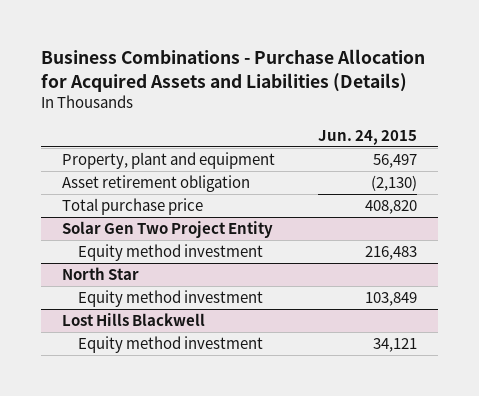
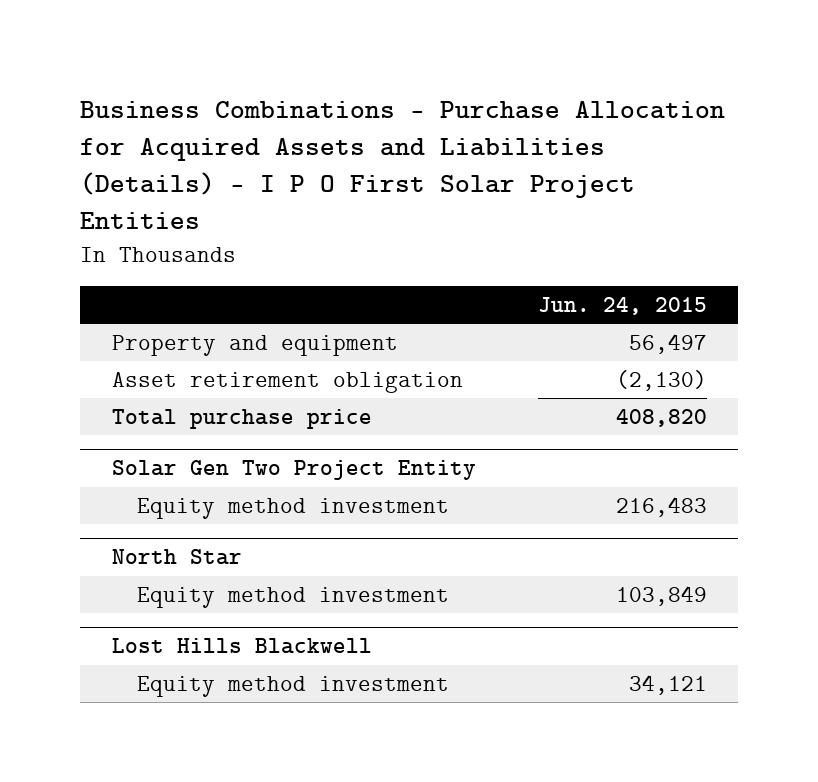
- Business Combinations - Purchase Allocation for Acquired Assets and Liabilities (Details)
+ Business Combinations - Purchase Allocation for Acquired Assets and Liabilities (Details) - I P O First Solar Project Entities
- Property, plant and equipment | 56,497
+ Property and equipment | 56,497

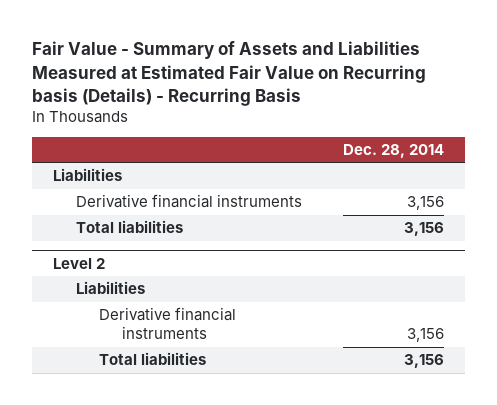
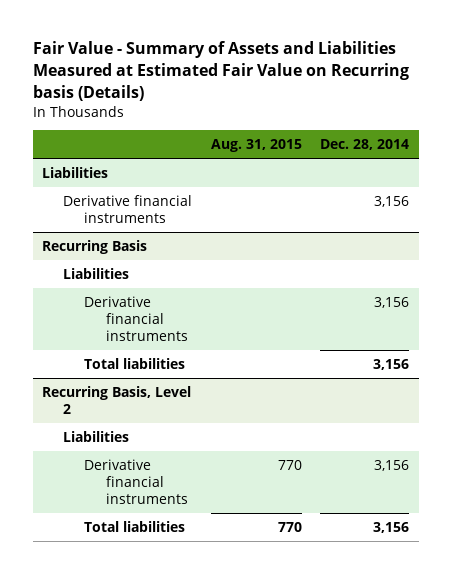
- Fair Value - Summary of Assets and Liabilities Measured at Estimated Fair Value on Recurring basis (Details) - Recurring Basis
+ Fair Value - Summary of Assets and Liabilities Measured at Estimated Fair Value on Recurring basis (Details)
- | Dec. 28, 2014
+ | Aug. 31, 2015 | Dec. 28, 2014
+ Recurring Basis
+ Liabilities
+ Derivative financial instruments | | 3,156
- Level 2
+ Recurring Basis, Level 2

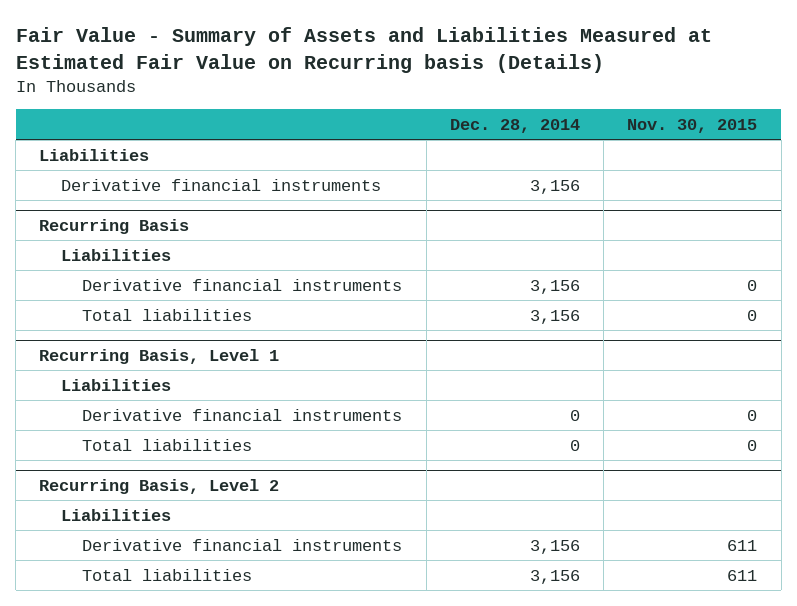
- | Aug. 31, 2015 | Dec. 28, 2014
+ | Dec. 28, 2014 | Nov. 30, 2015
+ Recurring Basis, Level 1
+ Liabilities
+ Derivative financial instruments | 0 | 0
+ Total liabilities | 0 | 0

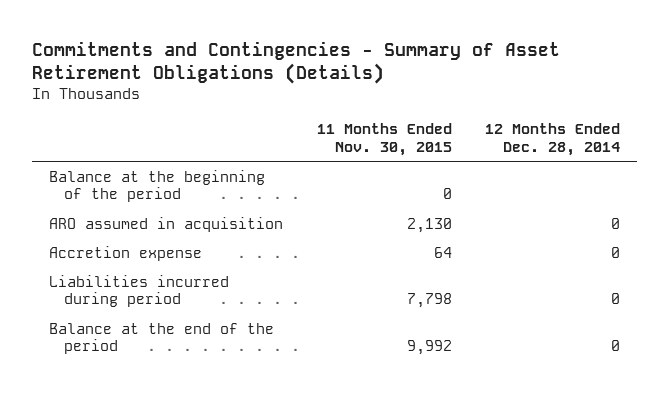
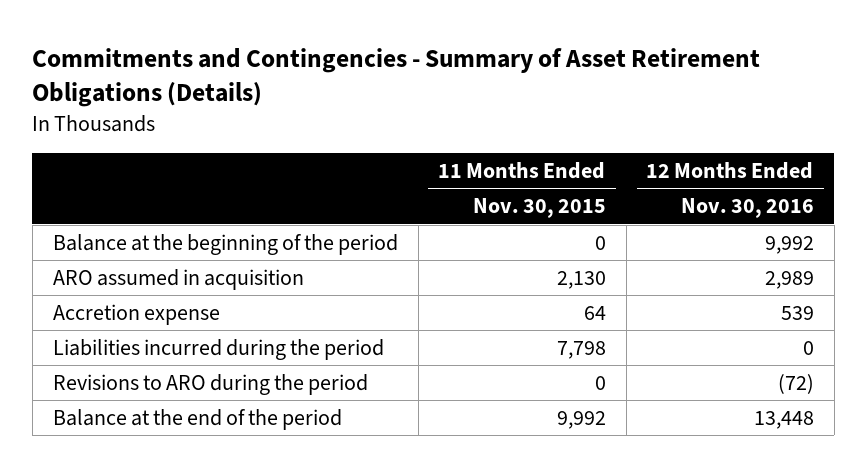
- | 11 Months Ended Nov. 30, 2015 | 12 Months Ended Dec. 28, 2014
+ | 11 Months Ended Nov. 30, 2015 | 12 Months Ended Nov. 30, 2016
- Liabilities incurred during period | 7,798 | 0
+ Liabilities incurred during the period | 7,798 | 0
+ Revisions to ARO during the period | 0 | (72)

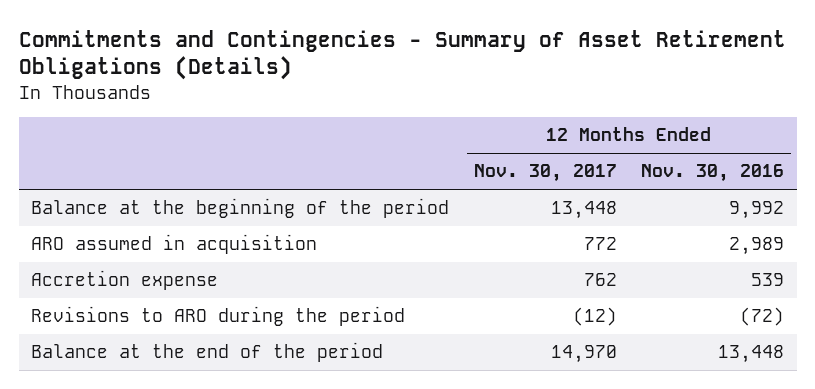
- | 11 Months Ended Nov. 30, 2015 | 12 Months Ended Nov. 30, 2016
+ | 12 Months Ended Nov. 30, 2017 | 12 Months Ended Nov. 30, 2016
- Liabilities incurred during the period | 7,798 | 0

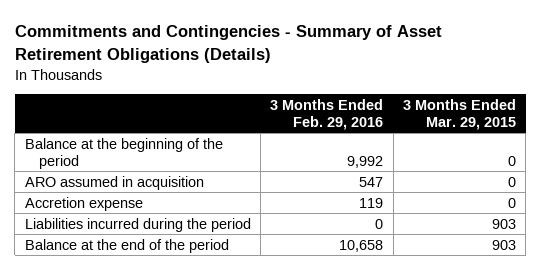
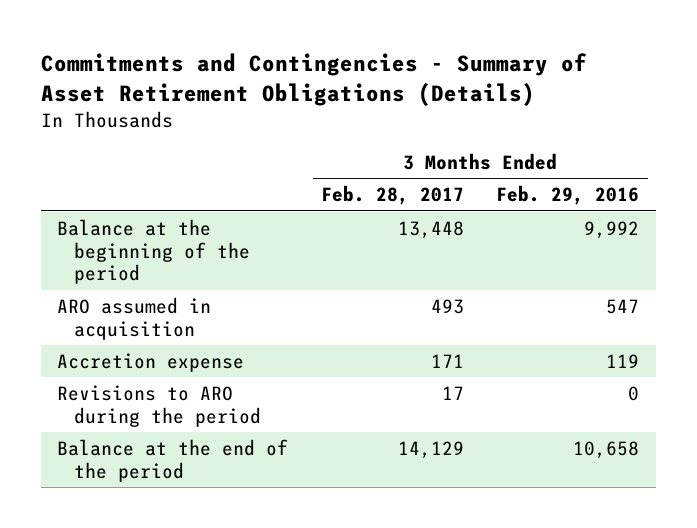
- | 3 Months Ended Feb. 29, 2016 | 3 Months Ended Mar. 29, 2015
+ | 3 Months Ended Feb. 28, 2017 | 3 Months Ended Feb. 29, 2016
- Liabilities incurred during the period | 0 | 903
+ Revisions to ARO during the period | 17 | 0

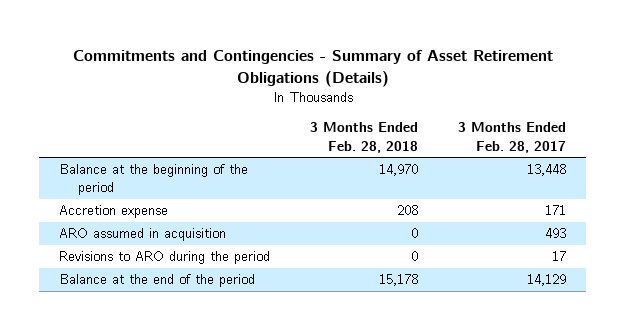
- | 3 Months Ended Feb. 28, 2017 | 3 Months Ended Feb. 29, 2016
+ | 3 Months Ended Feb. 28, 2018 | 3 Months Ended Feb. 28, 2017
moved down: ARO assumed in acquisition | 0 | 493

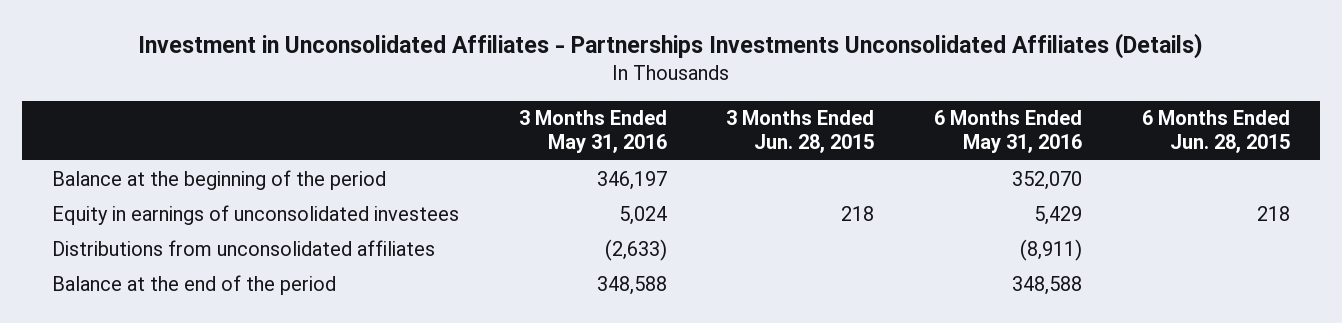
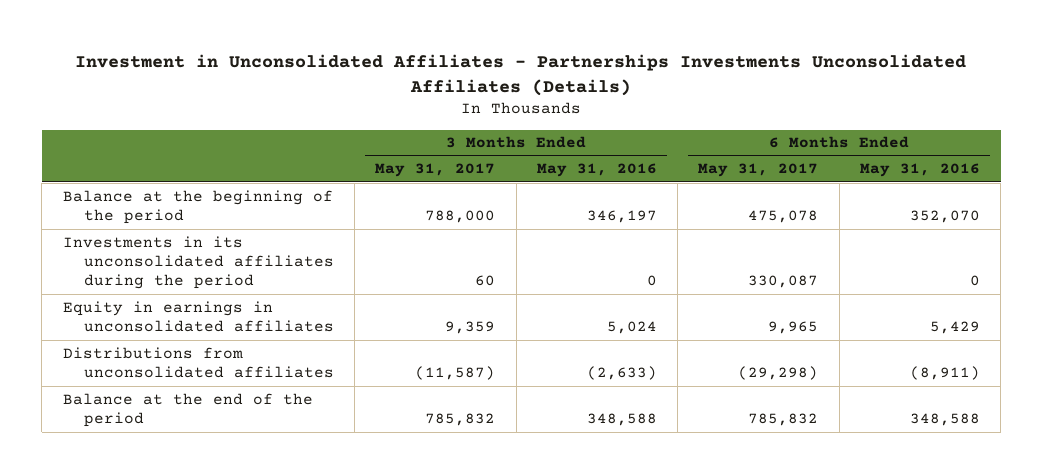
- | 3 Months Ended May 31, 2016 | 3 Months Ended Jun. 28, 2015 | 6 Months Ended May 31, 2016 | 6 Months Ended Jun. 28, 2015
+ | 3 Months Ended May 31, 2017 | 3 Months Ended May 31, 2016 | 6 Months Ended May 31, 2017 | 6 Months Ended May 31, 2016
- Equity in earnings of unconsolidated investees | 5,024 | 218 | 5,429 | 218
+ Investments in its unconsolidated affiliates during the period | 60 | 0 | 330,087 | 0
+ Equity in earnings in unconsolidated affiliates | 9,359 | 5,024 | 9,965 | 5,429

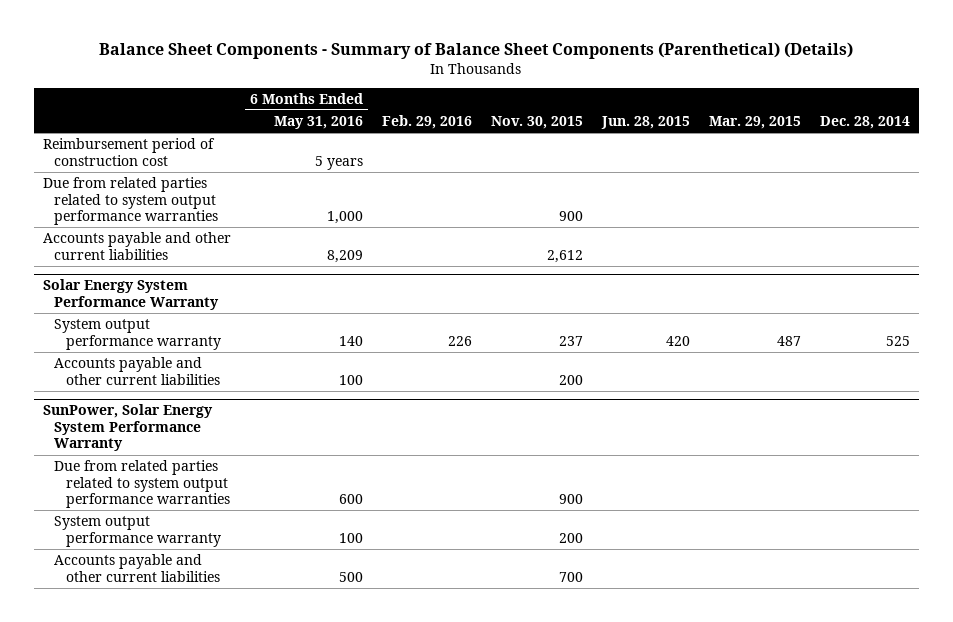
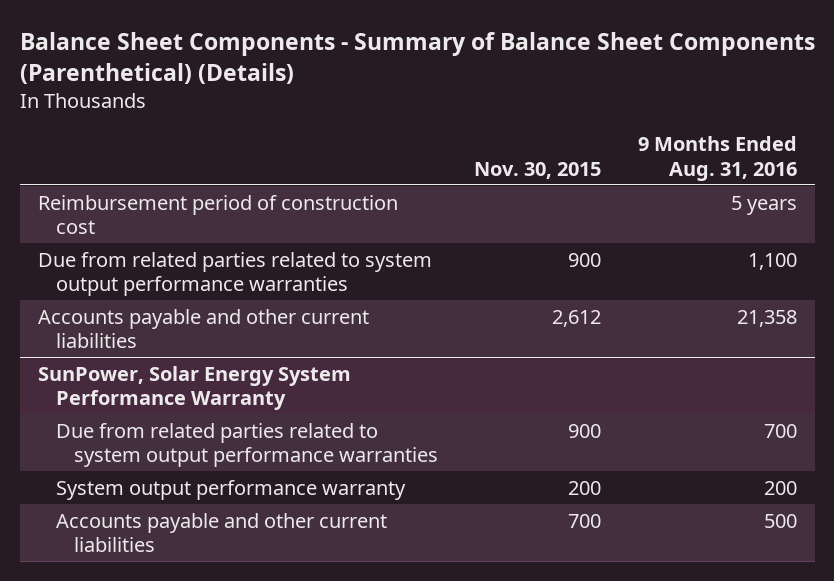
- | 6 Months Ended May 31, 2016 | Feb. 29, 2016 | Nov. 30, 2015 | Jun. 28, 2015 | Mar. 29, 2015 | Dec. 28, 2014
+ | Nov. 30, 2015 | 9 Months Ended Aug. 31, 2016
- Solar Energy System Performance Warranty
- System output performance warranty | 140 | 226 | 237 | 420 | 487 | 525
- Accounts payable and other current liabilities | 100 | | 200 | | |

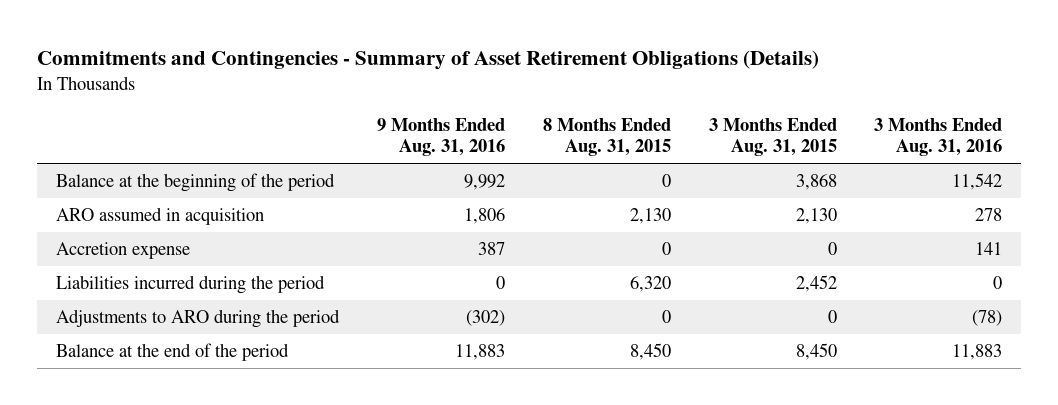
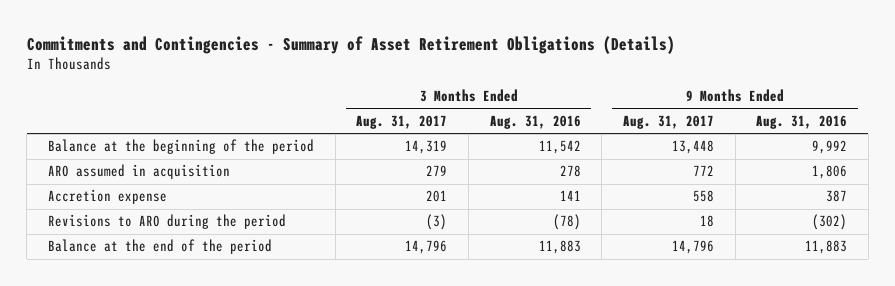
- | 9 Months Ended Aug. 31, 2016 | 8 Months Ended Aug. 31, 2015 | 3 Months Ended Aug. 31, 2015 | 3 Months Ended Aug. 31, 2016
+ | 3 Months Ended Aug. 31, 2017 | 3 Months Ended Aug. 31, 2016 | 9 Months Ended Aug. 31, 2017 | 9 Months Ended Aug. 31, 2016
- Liabilities incurred during the period | 0 | 6,320 | 2,452 | 0
- Adjustments to ARO during the period | (302) | 0 | 0 | (78)
+ Revisions to ARO during the period | (3) | (78) | 18 | (302)

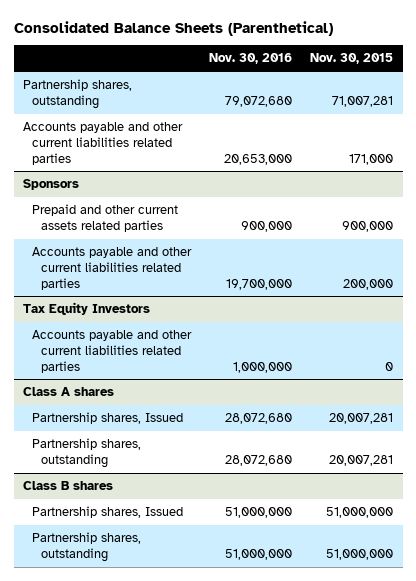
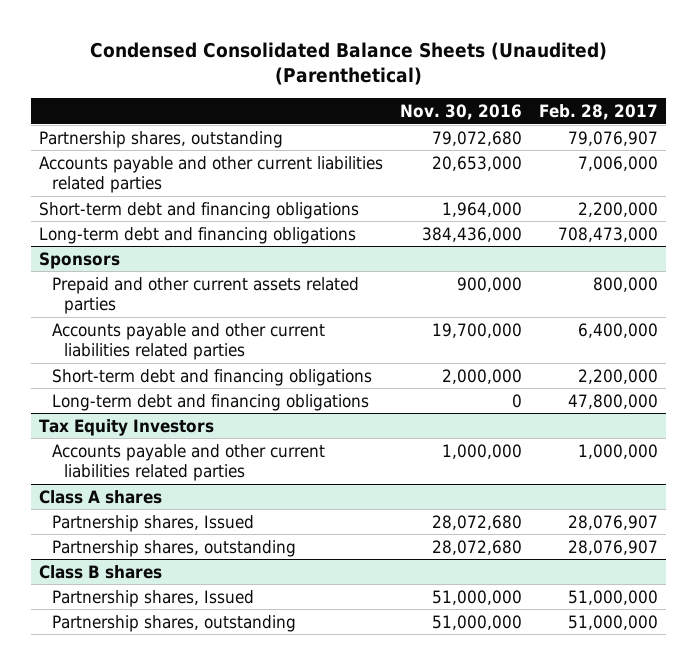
- Consolidated Balance Sheets (Parenthetical)
+ Condensed Consolidated Balance Sheets (Unaudited) (Parenthetical)
- | Nov. 30, 2016 | Nov. 30, 2015
+ | Nov. 30, 2016 | Feb. 28, 2017
+ Short-term debt and financing obligations | 1,964,000 | 2,200,000
+ Long-term debt and financing obligations | 384,436,000 | 708,473,000
@ Sponsors
+ Short-term debt and financing obligations | 2,000,000 | 2,200,000
+ Long-term debt and financing obligations | 0 | 47,800,000

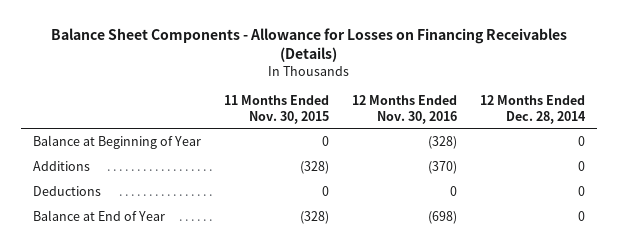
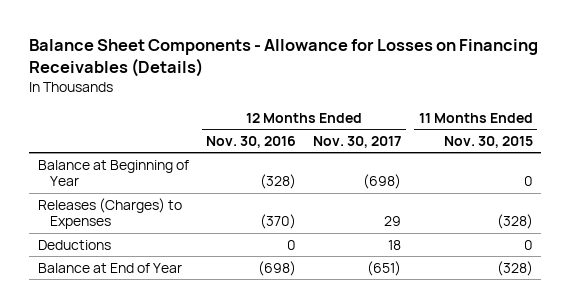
- | 11 Months Ended Nov. 30, 2015 | 12 Months Ended Nov. 30, 2016 | 12 Months Ended Dec. 28, 2014
+ | 12 Months Ended Nov. 30, 2016 | 12 Months Ended Nov. 30, 2017 | 11 Months Ended Nov. 30, 2015
- Additions | (328) | (370) | 0
+ Releases (Charges) to Expenses | (370) | 29 | (328)

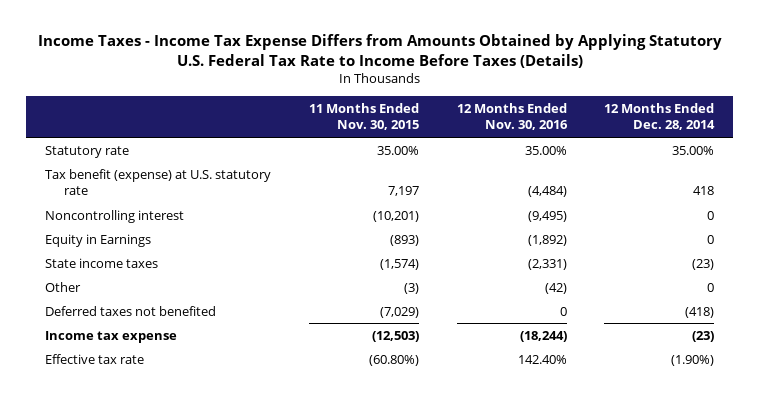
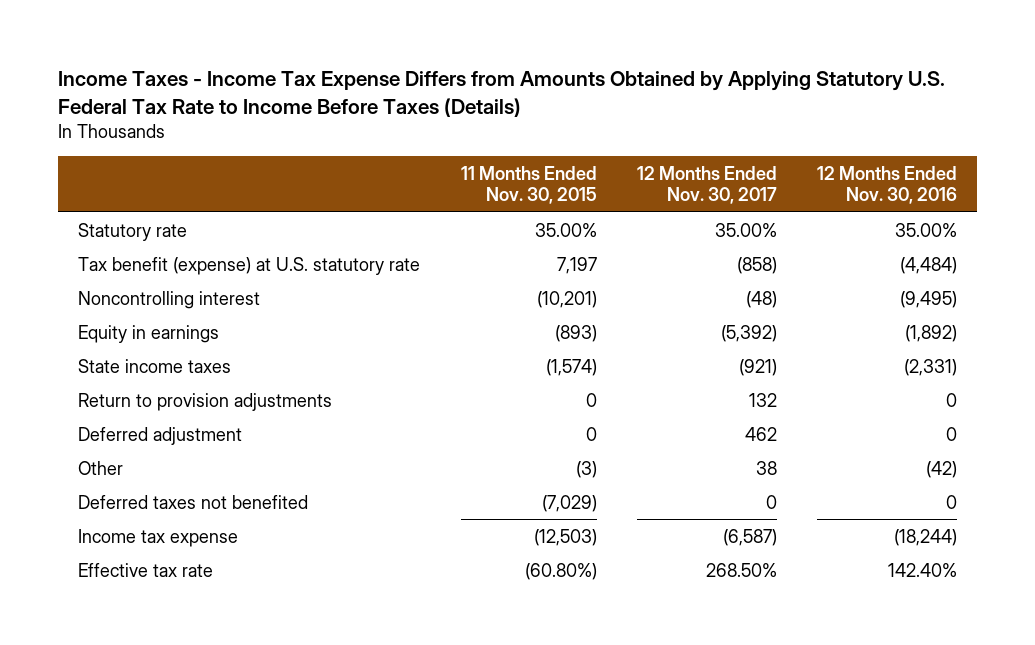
- | 11 Months Ended Nov. 30, 2015 | 12 Months Ended Nov. 30, 2016 | 12 Months Ended Dec. 28, 2014
+ | 11 Months Ended Nov. 30, 2015 | 12 Months Ended Nov. 30, 2017 | 12 Months Ended Nov. 30, 2016
- Equity in Earnings | (893) | (1,892) | 0
+ Equity in earnings | (893) | (5,392) | (1,892)
+ Return to provision adjustments | 0 | 132 | 0
+ Deferred adjustment | 0 | 462 | 0

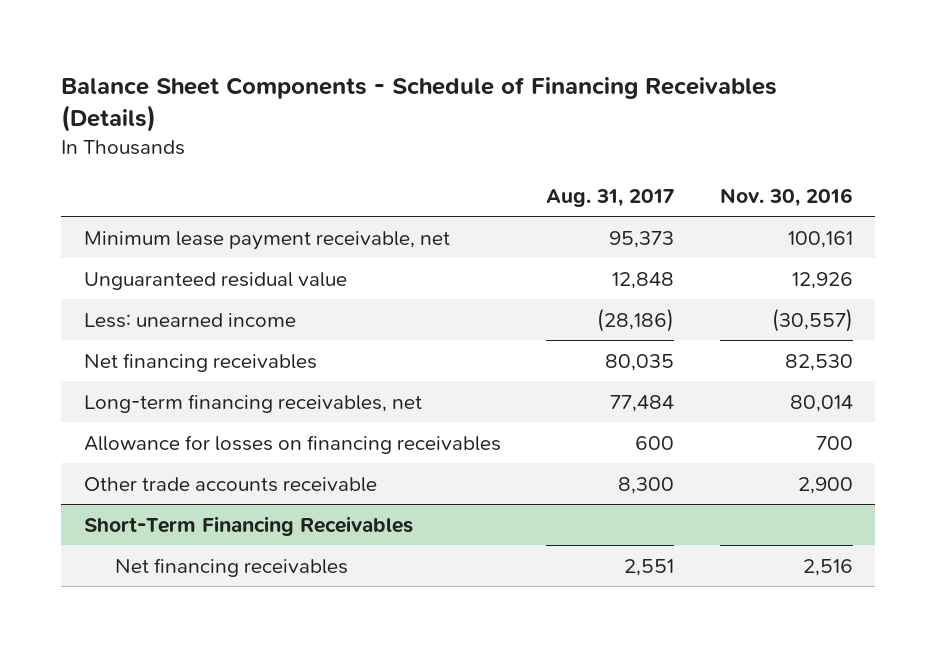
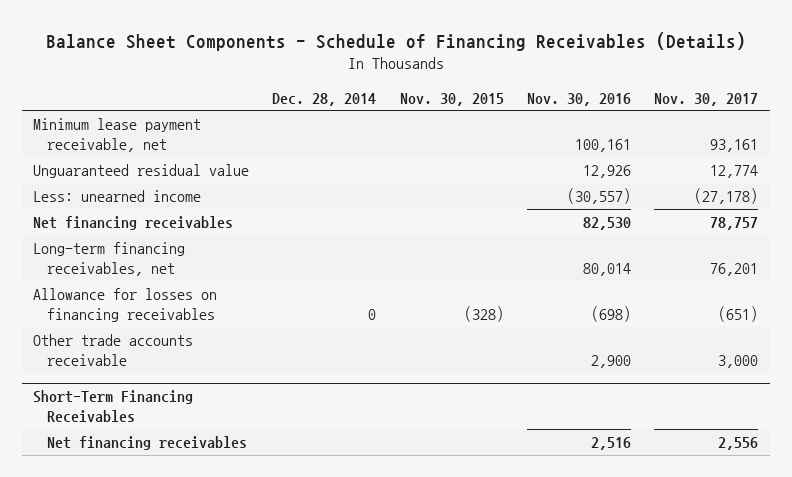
- | Aug. 31, 2017 | Nov. 30, 2016
+ | Dec. 28, 2014 | Nov. 30, 2015 | Nov. 30, 2016 | Nov. 30, 2017
- Allowance for losses on financing receivables | 600 | 700
+ Allowance for losses on financing receivables | 0 | (328) | (698) | (651)

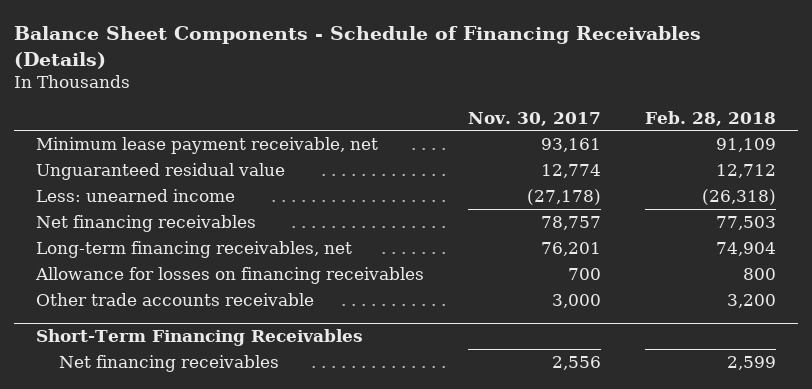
- | Dec. 28, 2014 | Nov. 30, 2015 | Nov. 30, 2016 | Nov. 30, 2017
+ | Nov. 30, 2017 | Feb. 28, 2018
- Allowance for losses on financing receivables | 0 | (328) | (698) | (651)
+ Allowance for losses on financing receivables | 700 | 800

